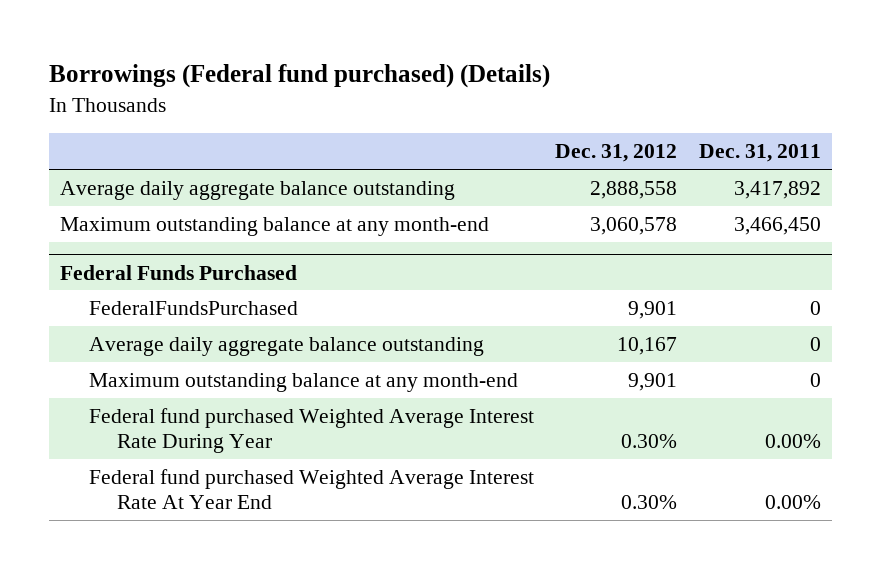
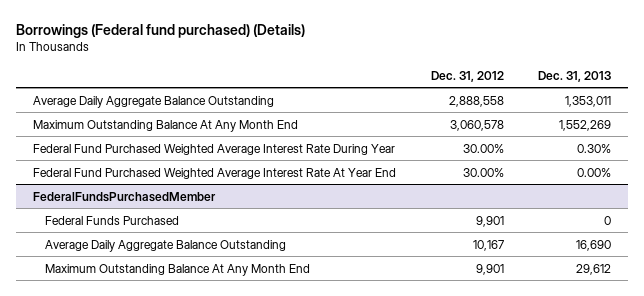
- | Dec. 31, 2012 | Dec. 31, 2011
+ | Dec. 31, 2012 | Dec. 31, 2013
- Average daily aggregate balance outstanding | 2,888,558 | 3,417,892
- Maximum outstanding balance at any month-end | 3,060,578 | 3,466,450
- Federal Funds Purchased
- FederalFundsPurchased | 9,901 | 0
- Average daily aggregate balance outstanding | 10,167 | 0
- Maximum outstanding balance at any month-end | 9,901 | 0
- Federal fund purchased Weighted Average Interest Rate During Year | 0.30% | 0.00%
- Federal fund purchased Weighted Average Interest Rate At Year End | 0.30% | 0.00%
+ Average Daily Aggregate Balance Outstanding | 2,888,558 | 1,353,011
+ Maximum Outstanding Balance At Any Month End | 3,060,578 | 1,552,269
+ Federal Fund Purchased Weighted Average Interest Rate During Year | 30.00% | 0.30%
+ Federal Fund Purchased Weighted Average Interest Rate At Year End | 30.00% | 0.00%
+ FederalFundsPurchasedMember
+ Federal Funds Purchased | 9,901 | 0
+ Average Daily Aggregate Balance Outstanding | 10,167 | 16,690
+ Maximum Outstanding Balance At Any Month End | 9,901 | 29,612

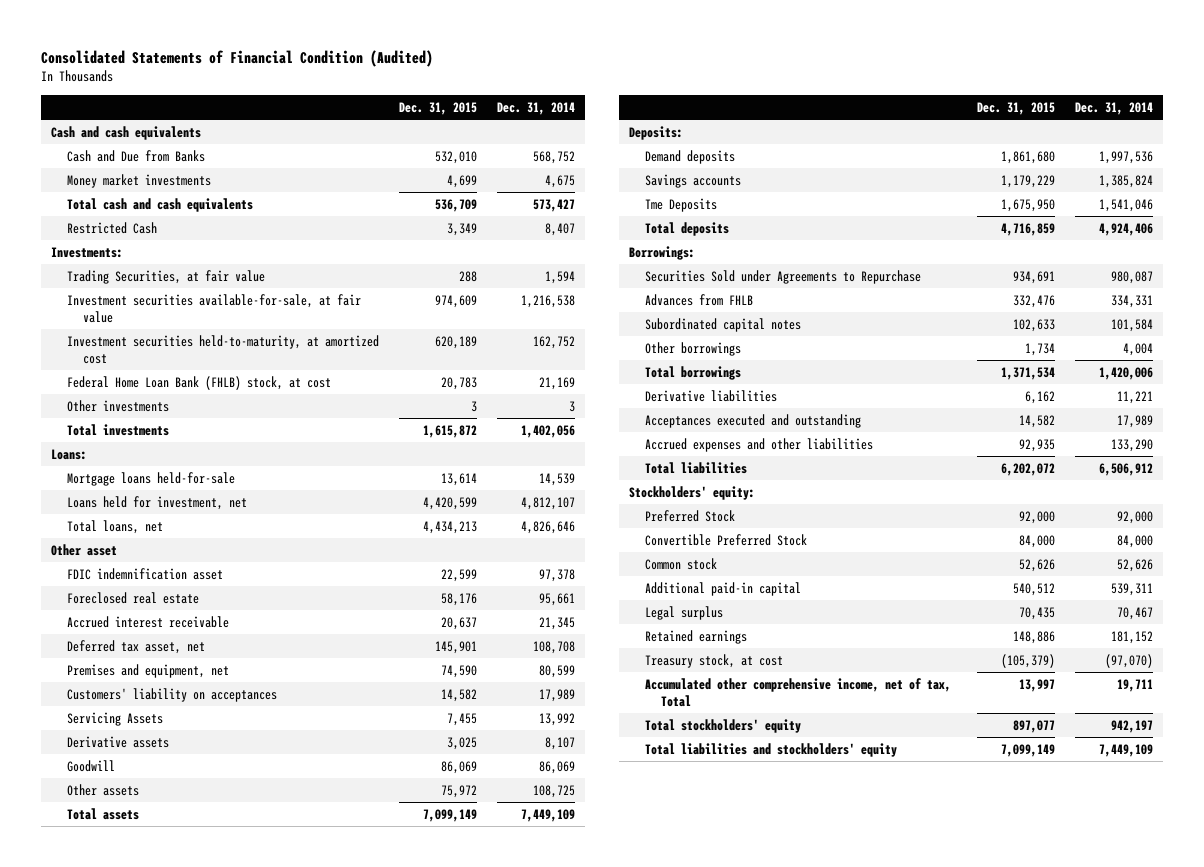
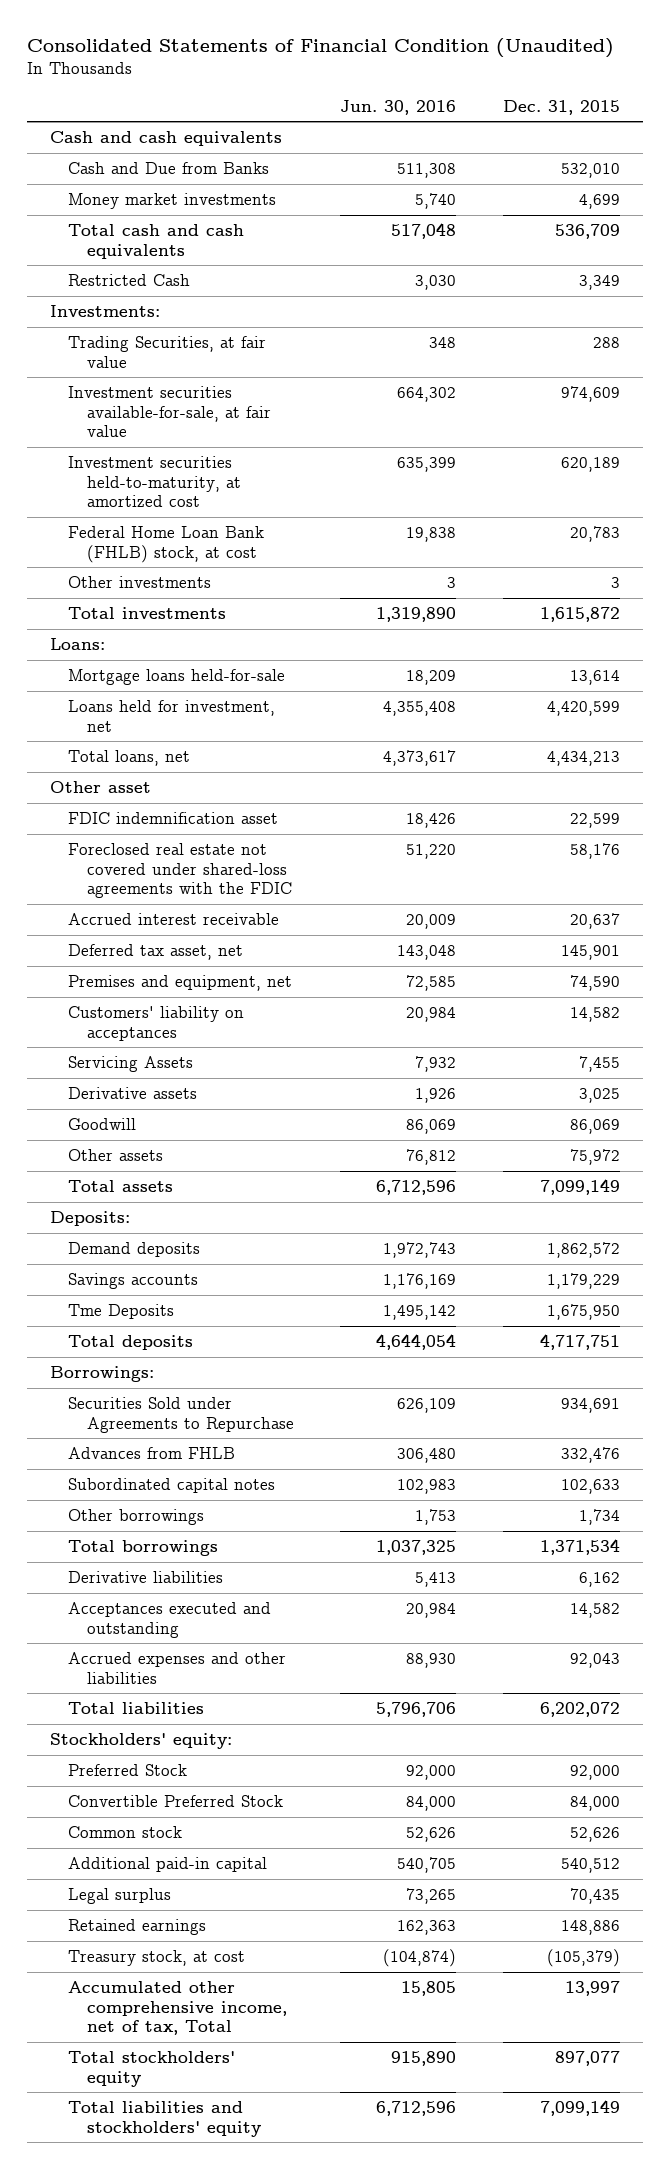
- Consolidated Statements of Financial Condition (Audited)
+ Consolidated Statements of Financial Condition (Unaudited)
- | Dec. 31, 2015 | Dec. 31, 2014
+ | Jun. 30, 2016 | Dec. 31, 2015
- Foreclosed real estate | 58,176 | 95,661
+ Foreclosed real estate not covered under shared-loss agreements with the FDIC | 51,220 | 58,176
- Demand deposits | 1,861,680 | 1,997,536
+ Demand deposits | 1,972,743 | 1,862,572
- Total deposits | 4,716,859 | 4,924,406
+ Total deposits | 4,644,054 | 4,717,751
- Accrued expenses and other liabilities | 92,935 | 133,290
+ Accrued expenses and other liabilities | 88,930 | 92,043

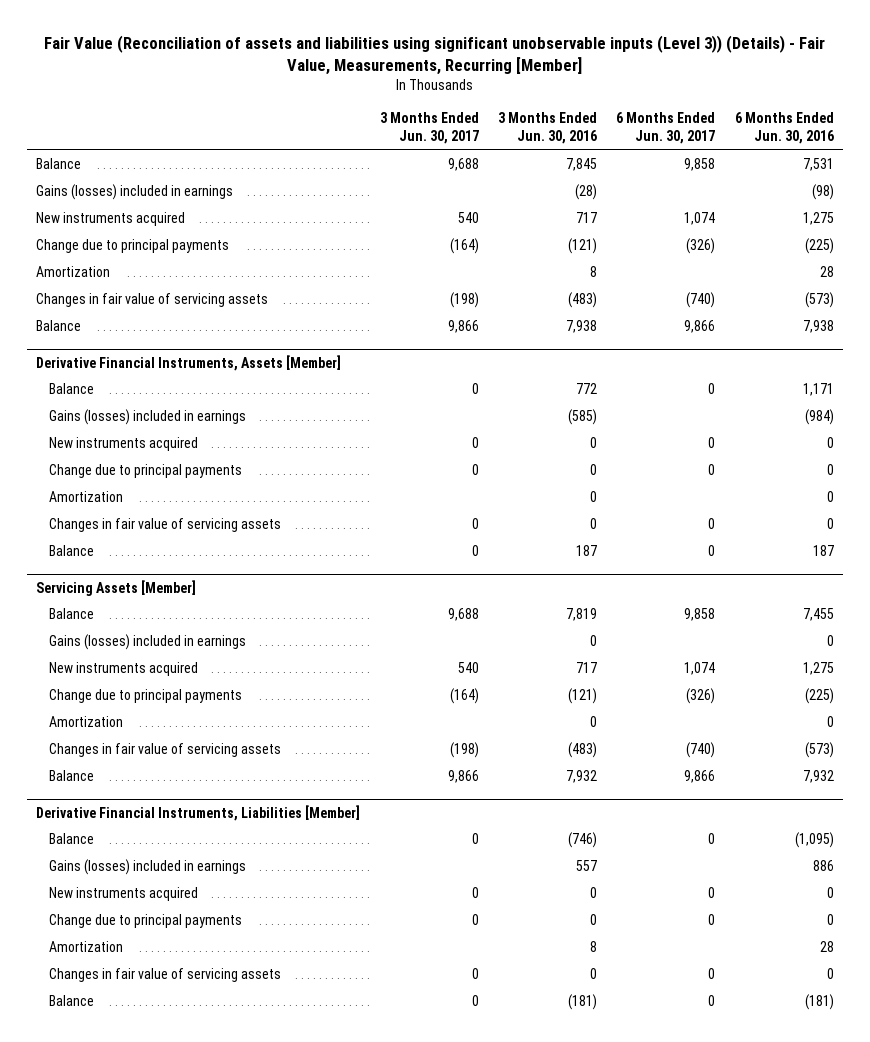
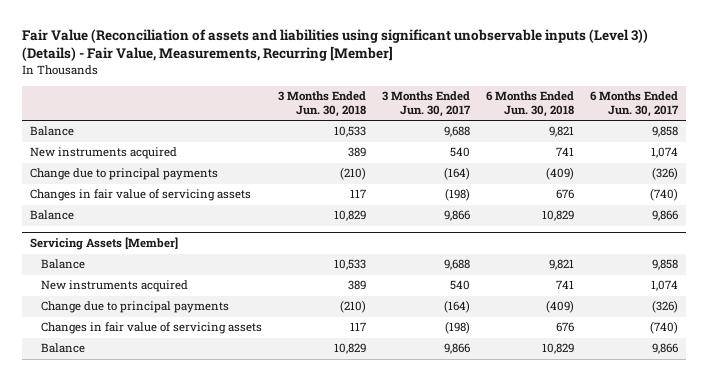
- | 3 Months Ended Jun. 30, 2017 | 3 Months Ended Jun. 30, 2016 | 6 Months Ended Jun. 30, 2017 | 6 Months Ended Jun. 30, 2016
+ | 3 Months Ended Jun. 30, 2018 | 3 Months Ended Jun. 30, 2017 | 6 Months Ended Jun. 30, 2018 | 6 Months Ended Jun. 30, 2017
- Gains (losses) included in earnings | | (28) | | (98)
- Amortization | | 8 | | 28
- Derivative Financial Instruments, Assets [Member]
- Balance | 0 | 772 | 0 | 1,171
- Gains (losses) included in earnings | | (585) | | (984)
- New instruments acquired | 0 | 0 | 0 | 0
- Change due to principal payments | 0 | 0 | 0 | 0
- Amortization | | 0 | | 0
- Changes in fair value of servicing assets | 0 | 0 | 0 | 0
- Balance | 0 | 187 | 0 | 187
@ Servicing Assets [Member]
- Gains (losses) included in earnings | | 0 | | 0
- Amortization | | 0 | | 0
- Derivative Financial Instruments, Liabilities [Member]
- Balance | 0 | (746) | 0 | (1,095)
- Gains (losses) included in earnings | | 557 | | 886
- New instruments acquired | 0 | 0 | 0 | 0
- Change due to principal payments | 0 | 0 | 0 | 0
- Amortization | | 8 | | 28
- Changes in fair value of servicing assets | 0 | 0 | 0 | 0
- Balance | 0 | (181) | 0 | (181)

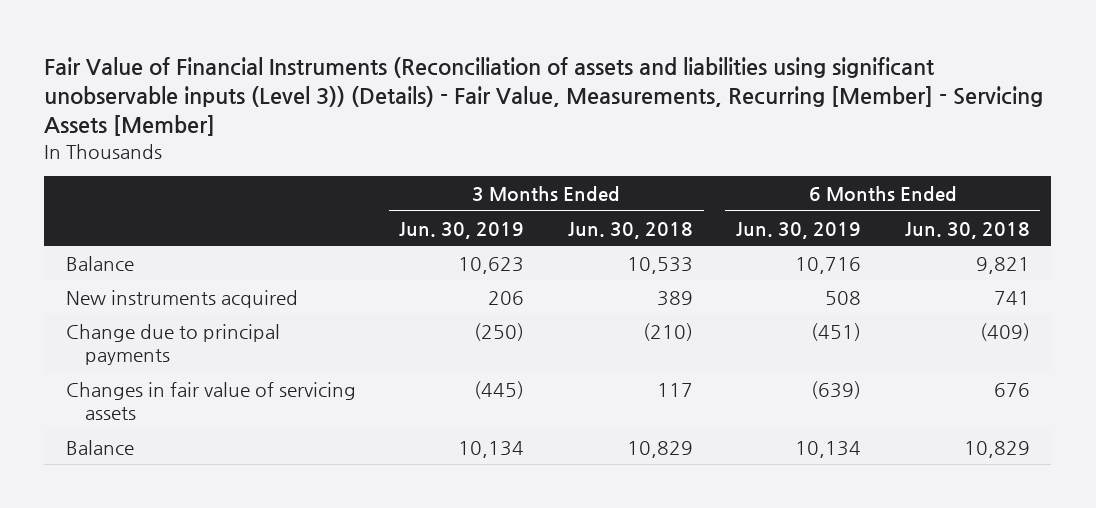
- Fair Value (Reconciliation of assets and liabilities using significant unobservable inputs (Level 3)) (Details) - Fair Value, Measurements, Recurring [Member]
+ Fair Value of Financial Instruments (Reconciliation of assets and liabilities using significant unobservable inputs (Level 3)) (Details) - Fair Value, Measurements, Recurring [Member] - Servicing Assets [Member]
- | 3 Months Ended Jun. 30, 2018 | 3 Months Ended Jun. 30, 2017 | 6 Months Ended Jun. 30, 2018 | 6 Months Ended Jun. 30, 2017
+ | 3 Months Ended Jun. 30, 2019 | 3 Months Ended Jun. 30, 2018 | 6 Months Ended Jun. 30, 2019 | 6 Months Ended Jun. 30, 2018
- Servicing Assets [Member]
- Balance | 10,533 | 9,688 | 9,821 | 9,858
- New instruments acquired | 389 | 540 | 741 | 1,074
- Change due to principal payments | (210) | (164) | (409) | (326)
- Changes in fair value of servicing assets | 117 | (198) | 676 | (740)
- Balance | 10,829 | 9,866 | 10,829 | 9,866

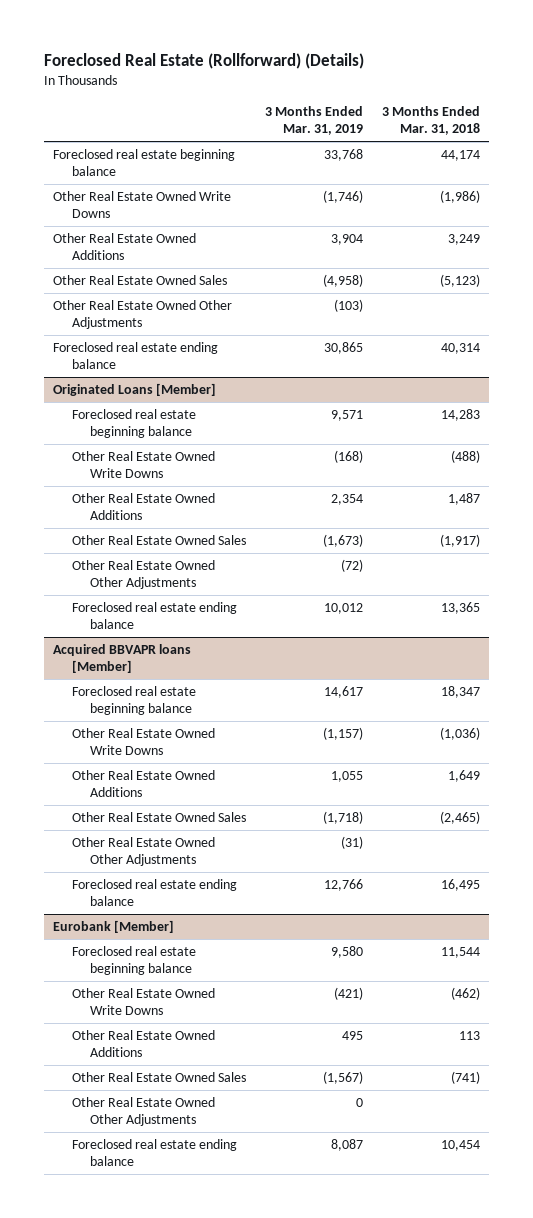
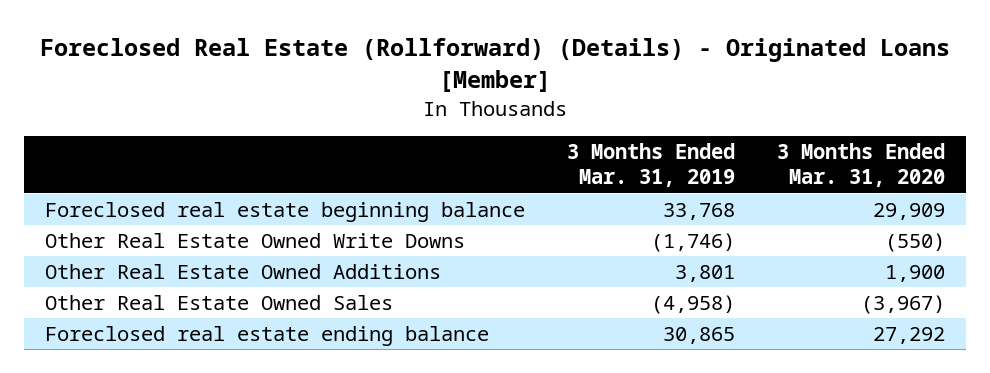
- Foreclosed Real Estate (Rollforward) (Details)
+ Foreclosed Real Estate (Rollforward) (Details) - Originated Loans [Member]
- | 3 Months Ended Mar. 31, 2019 | 3 Months Ended Mar. 31, 2018
+ | 3 Months Ended Mar. 31, 2019 | 3 Months Ended Mar. 31, 2020
- Other Real Estate Owned Additions | 3,904 | 3,249
+ Other Real Estate Owned Additions | 3,801 | 1,900
- Other Real Estate Owned Other Adjustments | (103) |
- Originated Loans [Member]
- Foreclosed real estate beginning balance | 9,571 | 14,283
- Other Real Estate Owned Write Downs | (168) | (488)
- Other Real Estate Owned Additions | 2,354 | 1,487
- Other Real Estate Owned Sales | (1,673) | (1,917)
- Other Real Estate Owned Other Adjustments | (72) |
- Foreclosed real estate ending balance | 10,012 | 13,365
- Acquired BBVAPR loans [Member]
- Foreclosed real estate beginning balance | 14,617 | 18,347
- Other Real Estate Owned Write Downs | (1,157) | (1,036)
- Other Real Estate Owned Additions | 1,055 | 1,649
- Other Real Estate Owned Sales | (1,718) | (2,465)
- Other Real Estate Owned Other Adjustments | (31) |
- Foreclosed real estate ending balance | 12,766 | 16,495
- Eurobank [Member]
- Foreclosed real estate beginning balance | 9,580 | 11,544
- Other Real Estate Owned Write Downs | (421) | (462)
- Other Real Estate Owned Additions | 495 | 113
- Other Real Estate Owned Sales | (1,567) | (741)
- Other Real Estate Owned Other Adjustments | 0 |
- Foreclosed real estate ending balance | 8,087 | 10,454

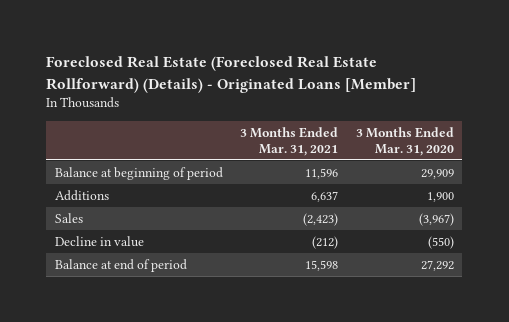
- Foreclosed Real Estate (Rollforward) (Details) - Originated Loans [Member]
+ Foreclosed Real Estate (Foreclosed Real Estate Rollforward) (Details) - Originated Loans [Member]
- | 3 Months Ended Mar. 31, 2019 | 3 Months Ended Mar. 31, 2020
+ | 3 Months Ended Mar. 31, 2021 | 3 Months Ended Mar. 31, 2020
- Foreclosed real estate beginning balance | 33,768 | 29,909
- Other Real Estate Owned Write Downs | (1,746) | (550)
- Other Real Estate Owned Additions | 3,801 | 1,900
- Other Real Estate Owned Sales | (4,958) | (3,967)
- Foreclosed real estate ending balance | 30,865 | 27,292
+ Balance at beginning of period | 11,596 | 29,909
+ Additions | 6,637 | 1,900
+ Sales | (2,423) | (3,967)
+ Decline in value | (212) | (550)
+ Balance at end of period | 15,598 | 27,292

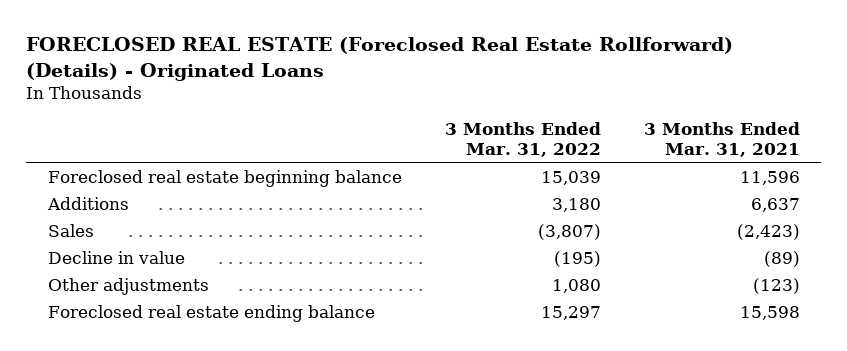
- Foreclosed Real Estate (Foreclosed Real Estate Rollforward) (Details) - Originated Loans [Member]
+ FORECLOSED REAL ESTATE (Foreclosed Real Estate Rollforward) (Details) - Originated Loans
- | 3 Months Ended Mar. 31, 2021 | 3 Months Ended Mar. 31, 2020
+ | 3 Months Ended Mar. 31, 2022 | 3 Months Ended Mar. 31, 2021
- Balance at beginning of period | 11,596 | 29,909
+ Foreclosed real estate beginning balance | 15,039 | 11,596
- Decline in value | (212) | (550)
- Balance at end of period | 15,598 | 27,292
+ Decline in value | (195) | (89)
+ Other adjustments | 1,080 | (123)
+ Foreclosed real estate ending balance | 15,297 | 15,598

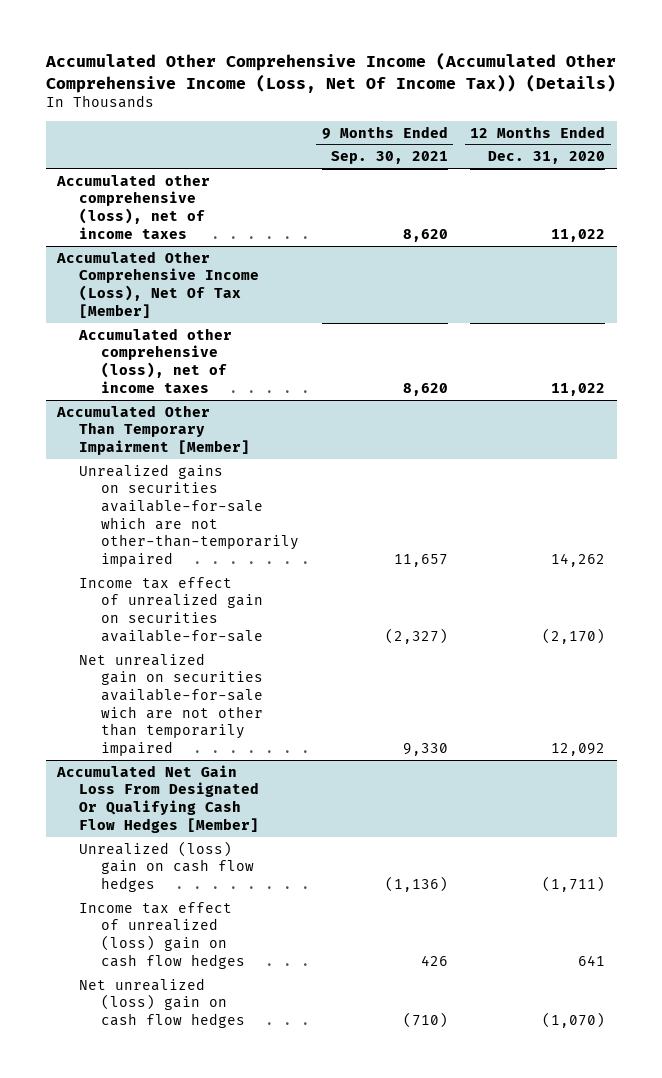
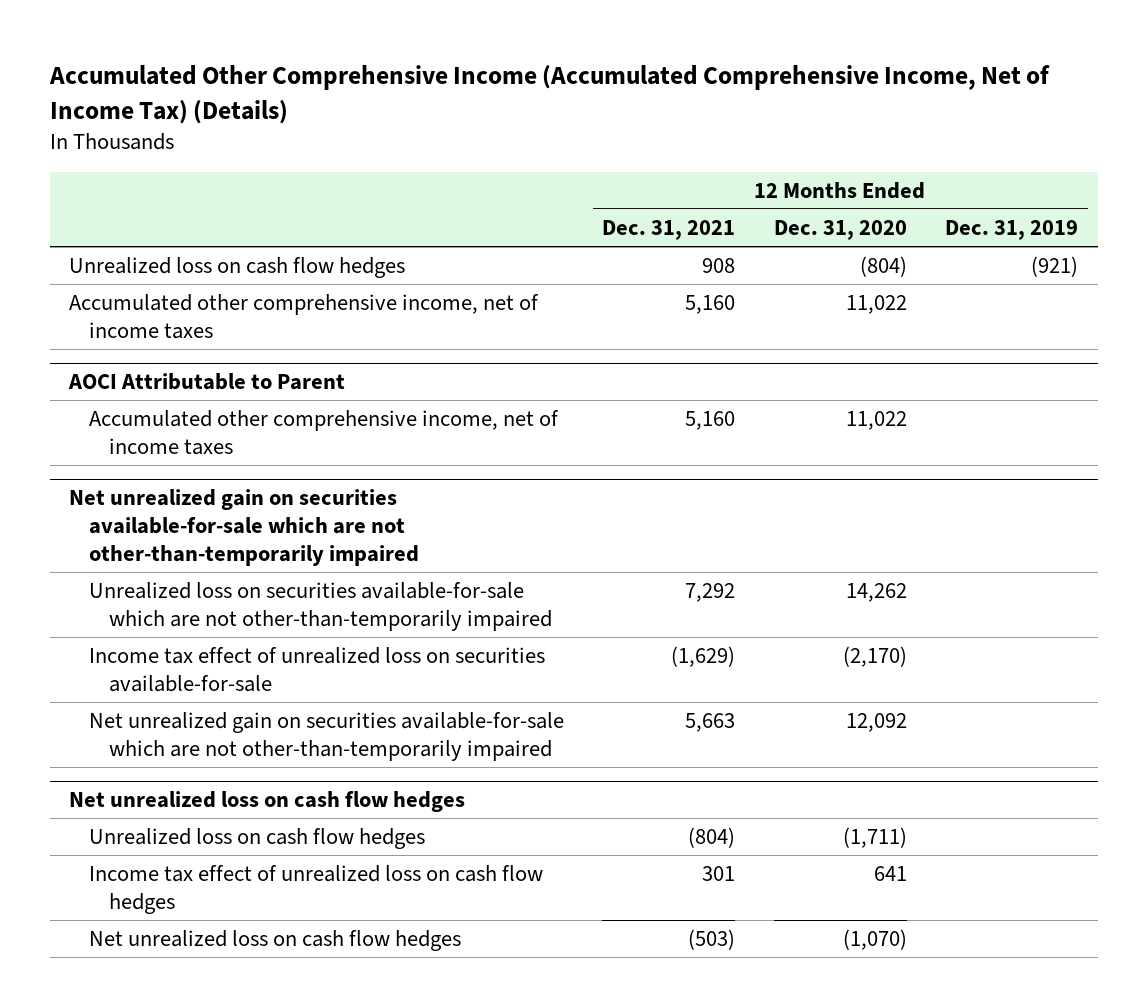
- Accumulated Other Comprehensive Income (Accumulated Other Comprehensive Income (Loss, Net Of Income Tax)) (Details)
+ Accumulated Other Comprehensive Income (Accumulated Comprehensive Income, Net of Income Tax) (Details)
- | 9 Months Ended Sep. 30, 2021 | 12 Months Ended Dec. 31, 2020
+ | 12 Months Ended Dec. 31, 2021 | 12 Months Ended Dec. 31, 2020 | 12 Months Ended Dec. 31, 2019
- Accumulated other comprehensive (loss), net of income taxes | 8,620 | 11,022
- Accumulated Other Comprehensive Income (Loss), Net Of Tax [Member]
- Accumulated other comprehensive (loss), net of income taxes | 8,620 | 11,022
- Accumulated Other Than Temporary Impairment [Member]
- Unrealized gains on securities available-for-sale which are not other-than-temporarily impaired | 11,657 | 14,262
- Income tax effect of unrealized gain on securities available-for-sale | (2,327) | (2,170)
- Net unrealized gain on securities available-for-sale wich are not other than temporarily impaired | 9,330 | 12,092
- Accumulated Net Gain Loss From Designated Or Qualifying Cash Flow Hedges [Member]
- Unrealized (loss) gain on cash flow hedges | (1,136) | (1,711)
- Income tax effect of unrealized (loss) gain on cash flow hedges | 426 | 641
- Net unrealized (loss) gain on cash flow hedges | (710) | (1,070)
+ Unrealized loss on cash flow hedges | 908 | (804) | (921)
+ Accumulated other comprehensive income, net of income taxes | 5,160 | 11,022 |
+ AOCI Attributable to Parent
+ Accumulated other comprehensive income, net of income taxes | 5,160 | 11,022 |
+ Net unrealized gain on securities available-for-sale which are not other-than-temporarily impaired
+ Unrealized loss on securities available-for-sale which are not other-than-temporarily impaired | 7,292 | 14,262 |
+ Income tax effect of unrealized loss on securities available-for-sale | (1,629) | (2,170) |
+ Net unrealized gain on securities available-for-sale which are not other-than-temporarily impaired | 5,663 | 12,092 |
+ Net unrealized loss on cash flow hedges
+ Unrealized loss on cash flow hedges | (804) | (1,711) |
+ Income tax effect of unrealized loss on cash flow hedges | 301 | 641 |
+ Net unrealized loss on cash flow hedges | (503) | (1,070) |

